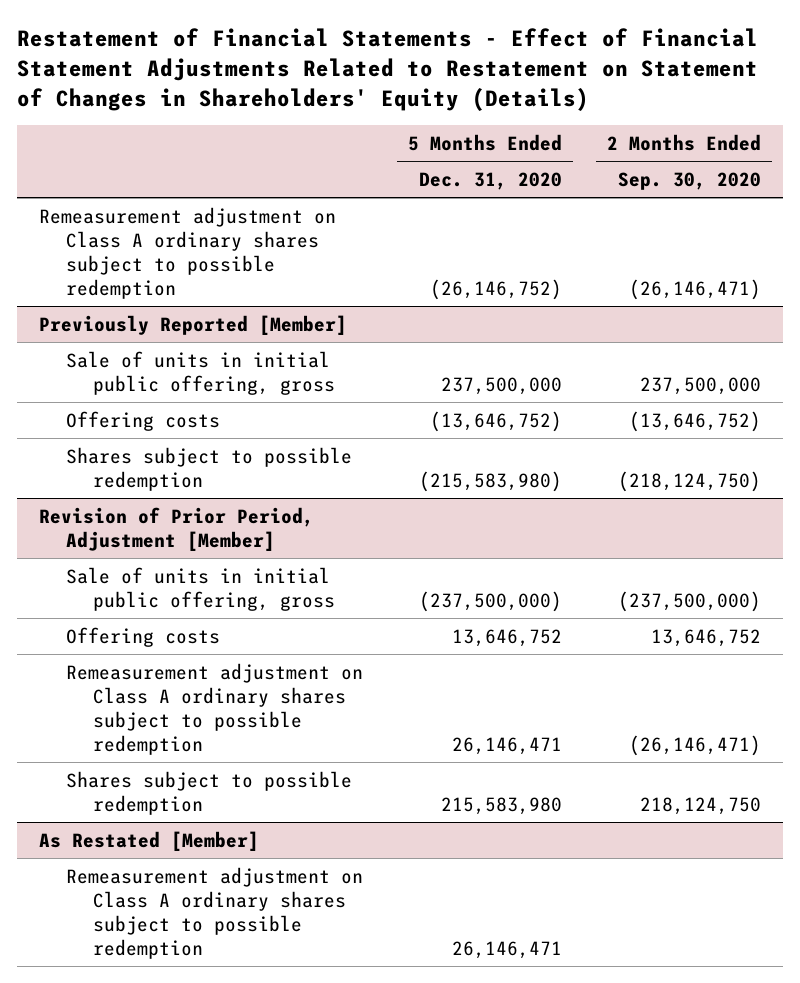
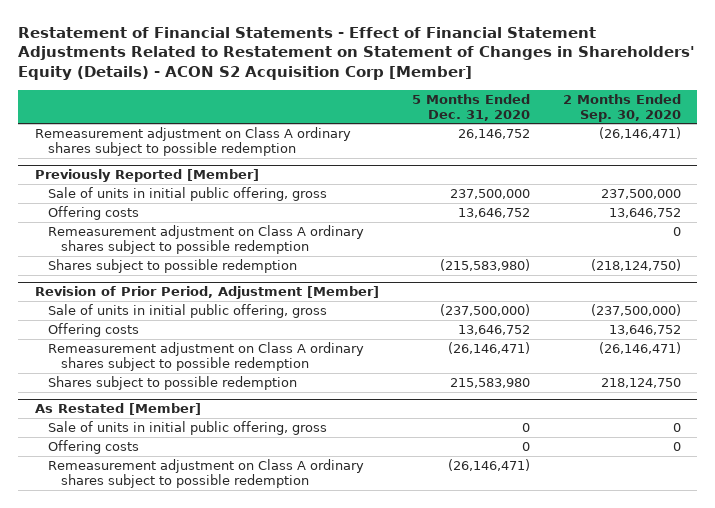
- Restatement of Financial Statements - Effect of Financial Statement Adjustments Related to Restatement on Statement of Changes in Shareholders' Equity (Details)
+ Restatement of Financial Statements - Effect of Financial Statement Adjustments Related to Restatement on Statement of Changes in Shareholders' Equity (Details) - ACON S2 Acquisition Corp [Member]
- Remeasurement adjustment on Class A ordinary shares subject to possible redemption | (26,146,752) | (26,146,471)
+ Remeasurement adjustment on Class A ordinary shares subject to possible redemption | 26,146,752 | (26,146,471)
@ Previously Reported [Member]
- Offering costs | (13,646,752) | (13,646,752)
+ Offering costs | 13,646,752 | 13,646,752
+ Remeasurement adjustment on Class A ordinary shares subject to possible redemption | | 0
@ Revision of Prior Period, Adjustment [Member]
- Remeasurement adjustment on Class A ordinary shares subject to possible redemption | 26,146,471 | (26,146,471)
+ Remeasurement adjustment on Class A ordinary shares subject to possible redemption | (26,146,471) | (26,146,471)
@ As Restated [Member]
- Remeasurement adjustment on Class A ordinary shares subject to possible redemption | 26,146,471 |
+ Sale of units in initial public offering, gross | 0 | 0
+ Offering costs | 0 | 0
+ Remeasurement adjustment on Class A ordinary shares subject to possible redemption | (26,146,471) |

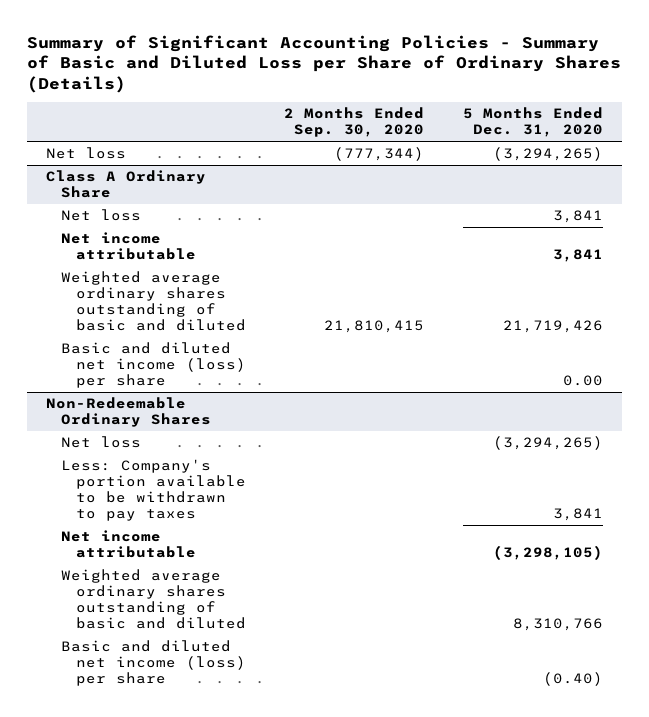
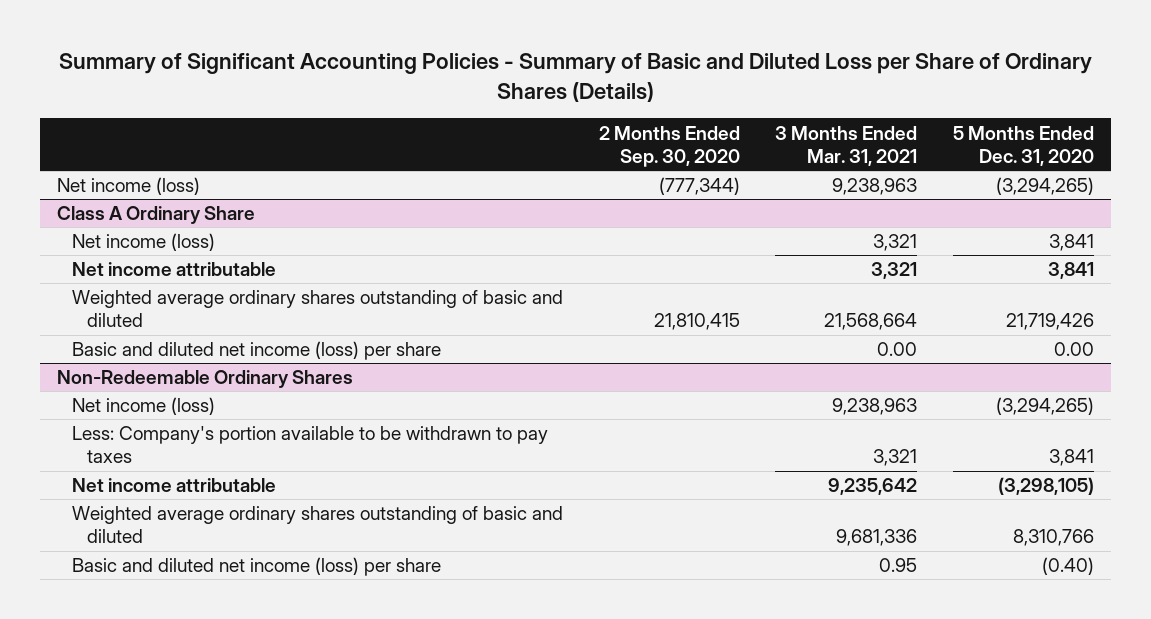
- | 2 Months Ended Sep. 30, 2020 | 5 Months Ended Dec. 31, 2020
+ | 2 Months Ended Sep. 30, 2020 | 3 Months Ended Mar. 31, 2021 | 5 Months Ended Dec. 31, 2020
- Net loss | (777,344) | (3,294,265)
+ Net income (loss) | (777,344) | 9,238,963 | (3,294,265)
@ Class A Ordinary Share
- Net loss | | 3,841
+ Net income (loss) | | 3,321 | 3,841
@ Non-Redeemable Ordinary Shares
- Net loss | | (3,294,265)
+ Net income (loss) | | 9,238,963 | (3,294,265)

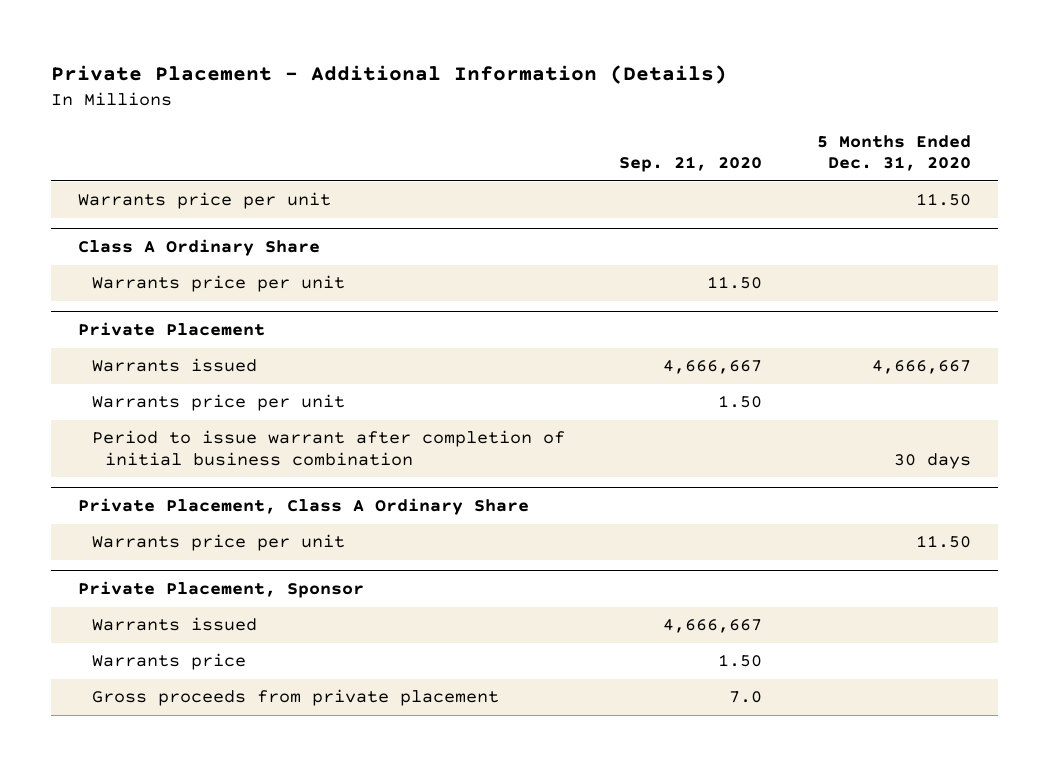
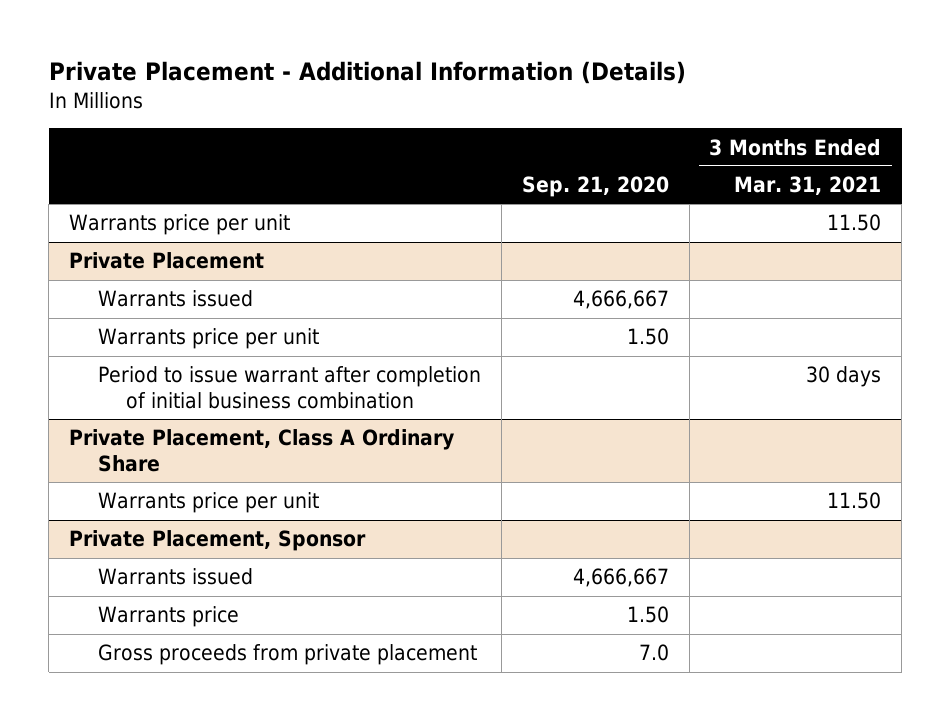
- | Sep. 21, 2020 | 5 Months Ended Dec. 31, 2020
+ | Sep. 21, 2020 | 3 Months Ended Mar. 31, 2021
- Class A Ordinary Share
- Warrants price per unit | 11.50 |

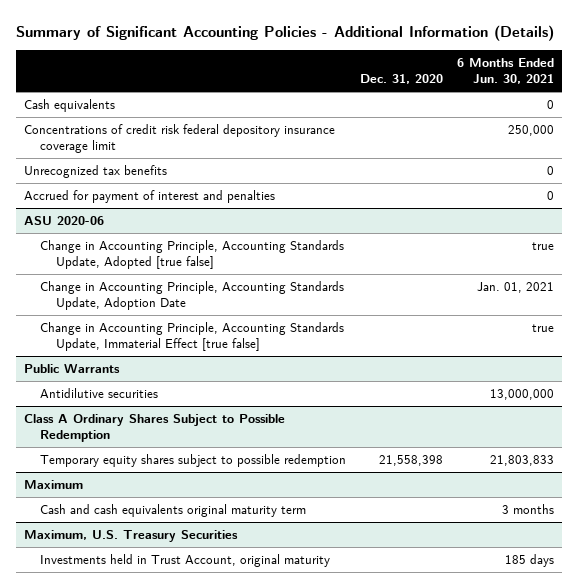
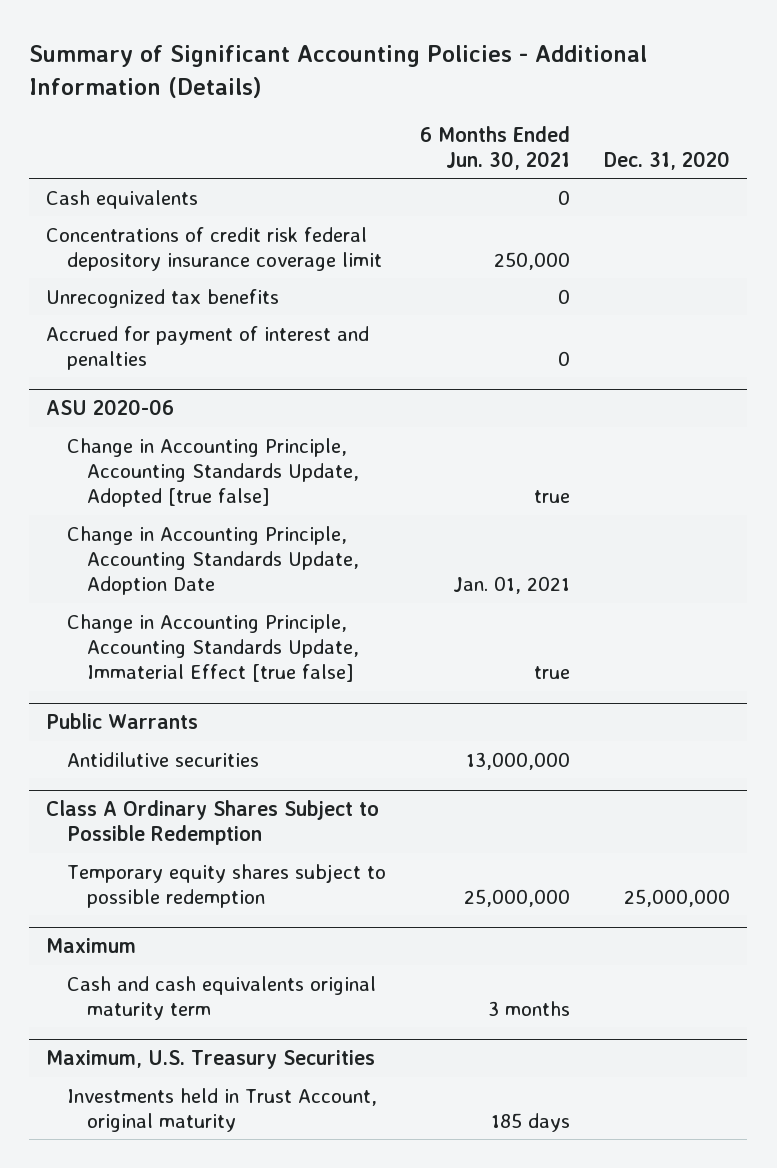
- | Dec. 31, 2020 | 6 Months Ended Jun. 30, 2021
+ | 6 Months Ended Jun. 30, 2021 | Dec. 31, 2020
@ Class A Ordinary Shares Subject to Possible Redemption
- Temporary equity shares subject to possible redemption | 21,558,398 | 21,803,833
+ Temporary equity shares subject to possible redemption | 25,000,000 | 25,000,000

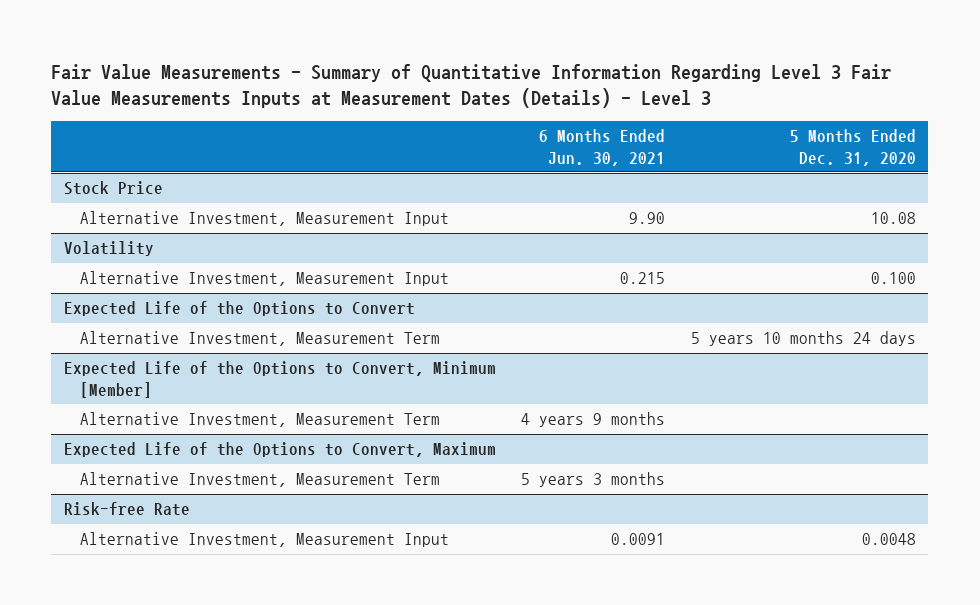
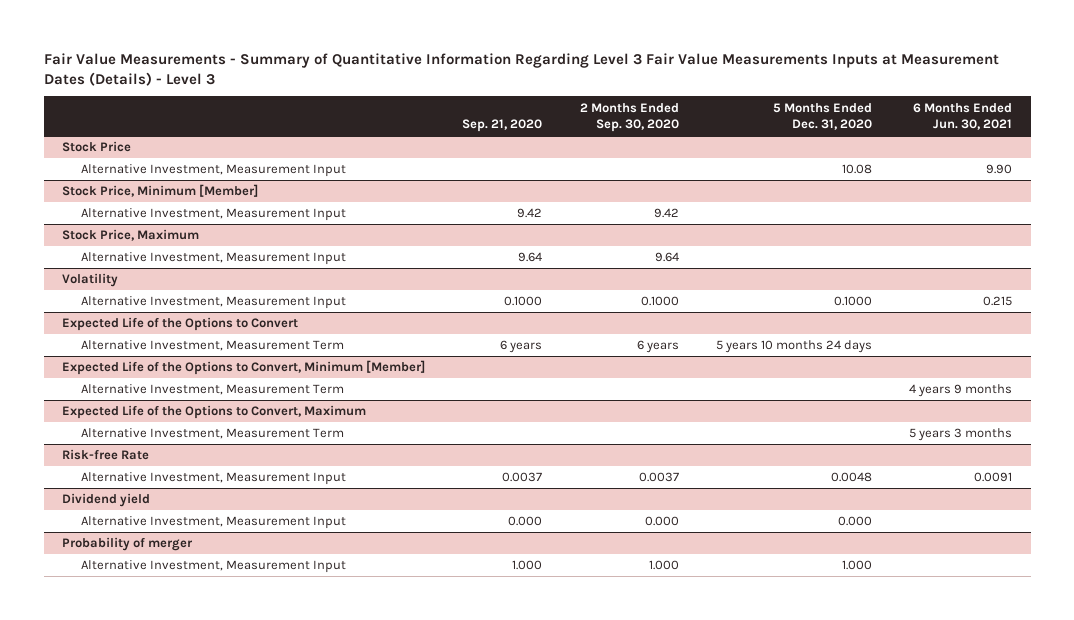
- | 6 Months Ended Jun. 30, 2021 | 5 Months Ended Dec. 31, 2020
+ | Sep. 21, 2020 | 2 Months Ended Sep. 30, 2020 | 5 Months Ended Dec. 31, 2020 | 6 Months Ended Jun. 30, 2021
+ Stock Price, Minimum [Member]
+ Alternative Investment, Measurement Input | 9.42 | 9.42 | |
+ Stock Price, Maximum
+ Alternative Investment, Measurement Input | 9.64 | 9.64 | |
@ Volatility
- Alternative Investment, Measurement Input | 0.215 | 0.100
+ Alternative Investment, Measurement Input | 0.1000 | 0.1000 | 0.1000 | 0.215
+ Dividend yield
+ Alternative Investment, Measurement Input | 0.000 | 0.000 | 0.000 |
+ Probability of merger
+ Alternative Investment, Measurement Input | 1.000 | 1.000 | 1.000 |

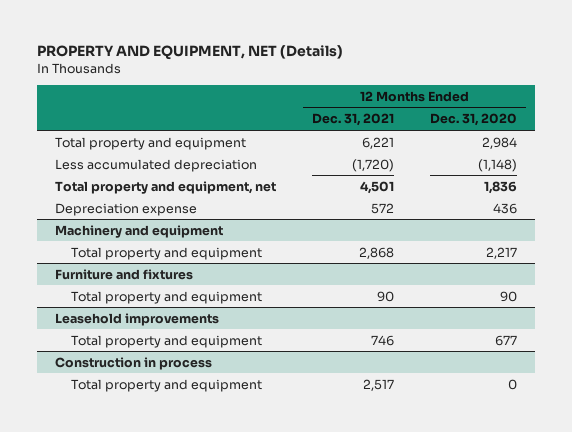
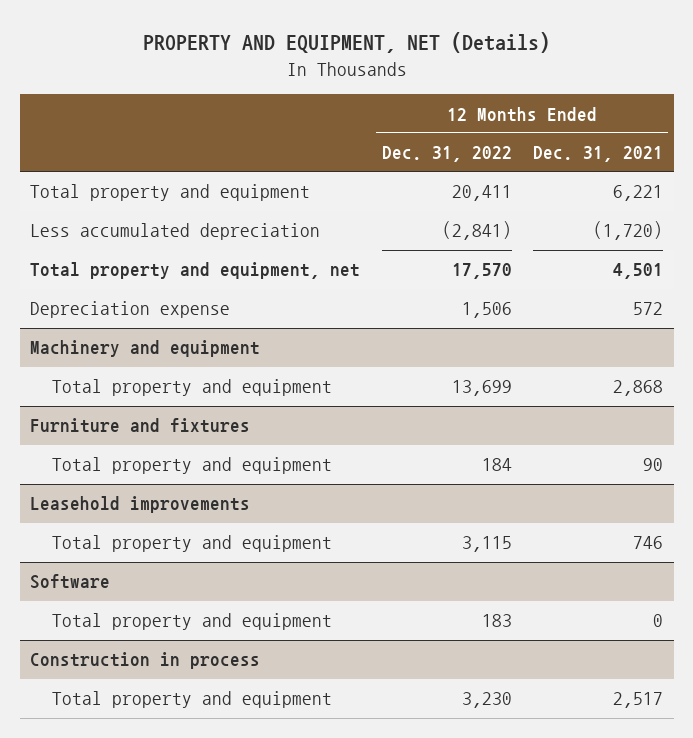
- | 12 Months Ended Dec. 31, 2021 | 12 Months Ended Dec. 31, 2020
+ | 12 Months Ended Dec. 31, 2022 | 12 Months Ended Dec. 31, 2021
+ Software
+ Total property and equipment | 183 | 0

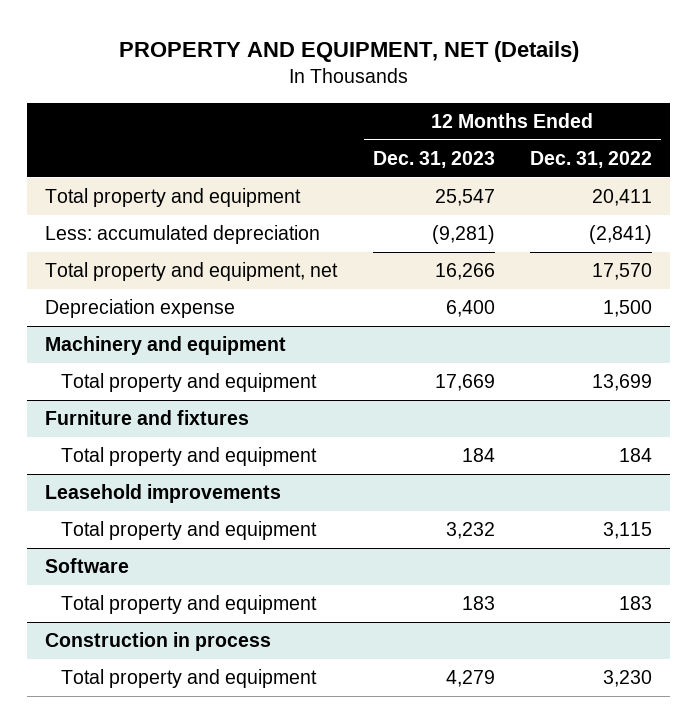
- | 12 Months Ended Dec. 31, 2022 | 12 Months Ended Dec. 31, 2021
+ | 12 Months Ended Dec. 31, 2023 | 12 Months Ended Dec. 31, 2022
- Less accumulated depreciation | (2,841) | (1,720)
+ Less: accumulated depreciation | (9,281) | (2,841)
- Depreciation expense | 1,506 | 572
+ Depreciation expense | 6,400 | 1,500

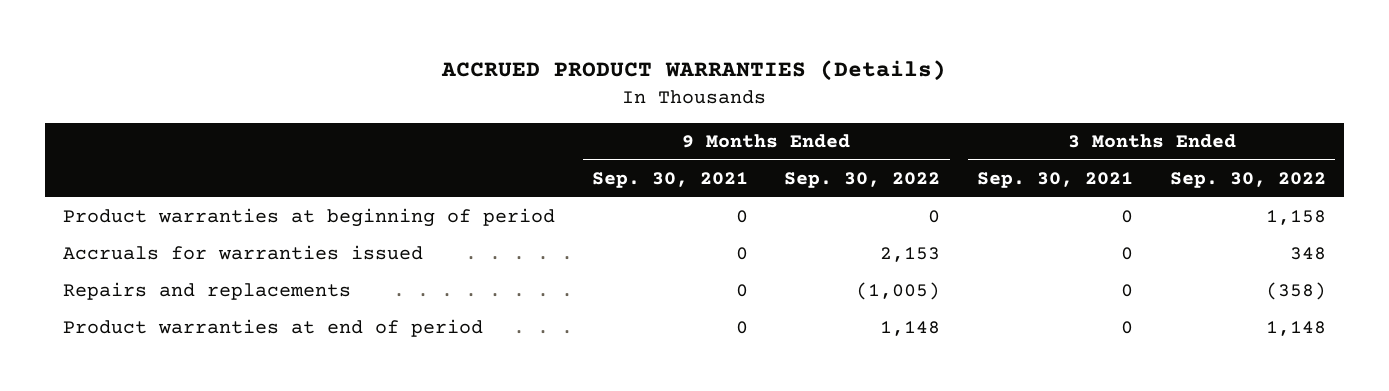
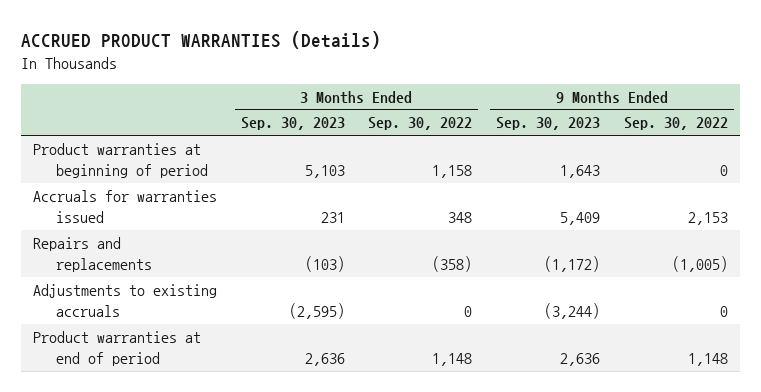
- | 9 Months Ended Sep. 30, 2021 | 9 Months Ended Sep. 30, 2022 | 3 Months Ended Sep. 30, 2021 | 3 Months Ended Sep. 30, 2022
+ | 3 Months Ended Sep. 30, 2023 | 3 Months Ended Sep. 30, 2022 | 9 Months Ended Sep. 30, 2023 | 9 Months Ended Sep. 30, 2022
+ Adjustments to existing accruals | (2,595) | 0 | (3,244) | 0

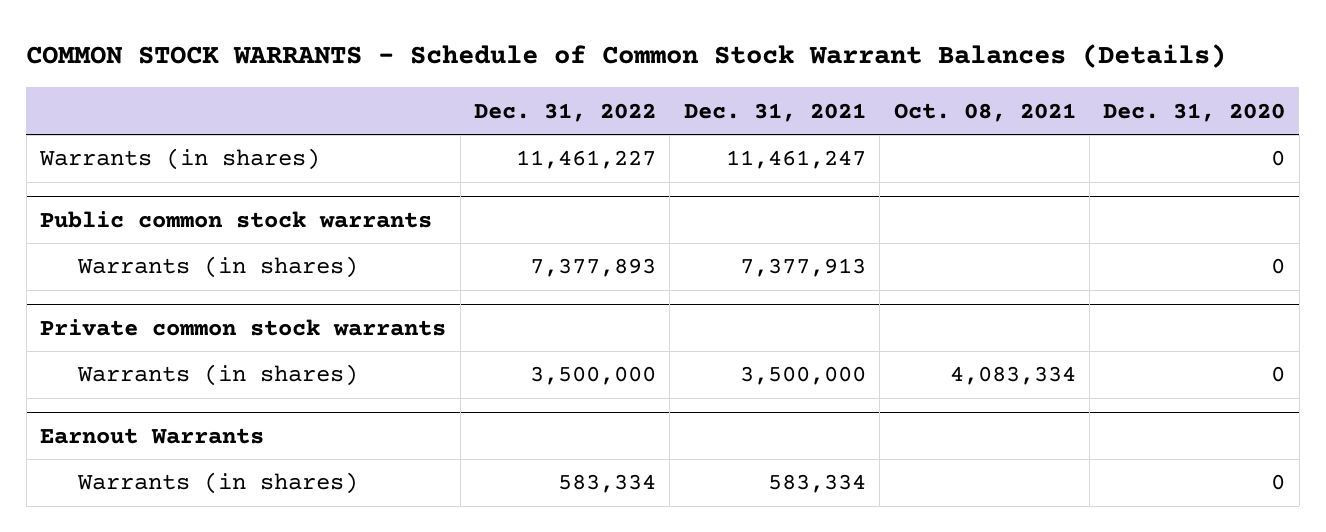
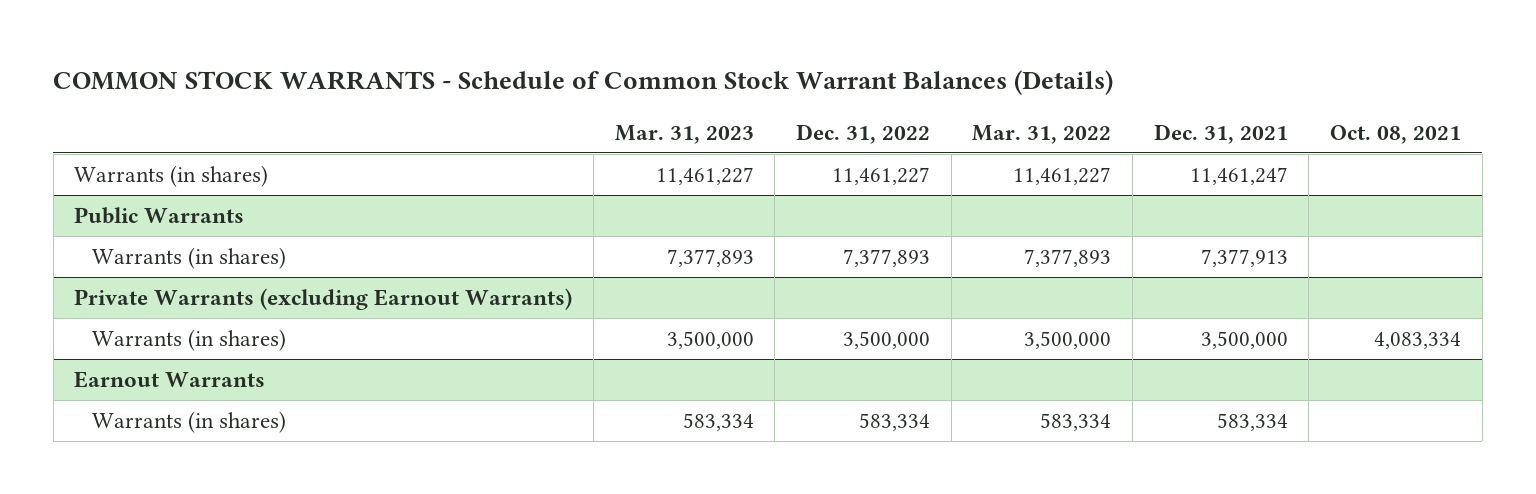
- | Dec. 31, 2022 | Dec. 31, 2021 | Oct. 08, 2021 | Dec. 31, 2020
+ | Mar. 31, 2023 | Dec. 31, 2022 | Mar. 31, 2022 | Dec. 31, 2021 | Oct. 08, 2021
- Public common stock warrants
+ Public Warrants
- Private common stock warrants
+ Private Warrants (excluding Earnout Warrants)

